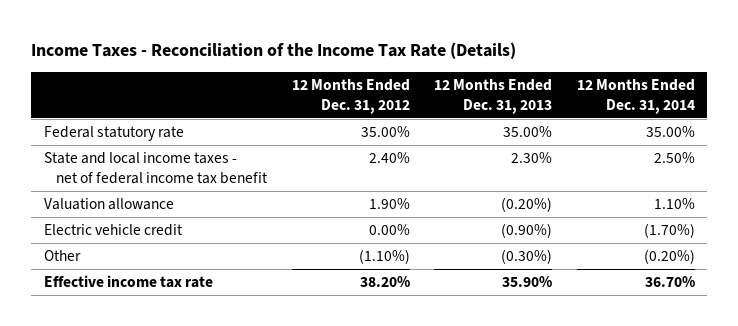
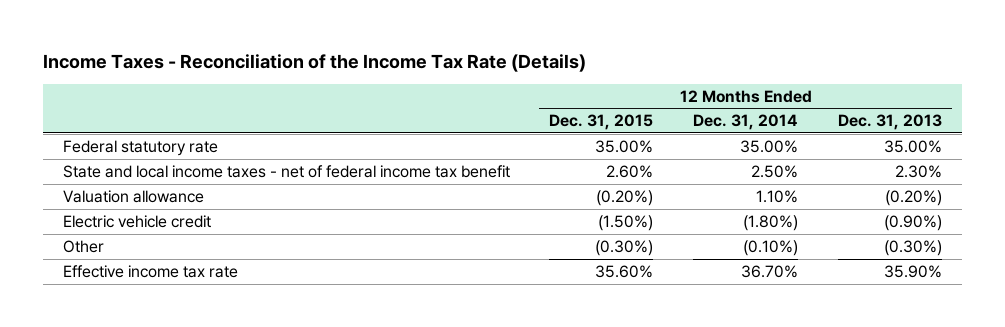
- | 12 Months Ended Dec. 31, 2012 | 12 Months Ended Dec. 31, 2013 | 12 Months Ended Dec. 31, 2014
+ | 12 Months Ended Dec. 31, 2015 | 12 Months Ended Dec. 31, 2014 | 12 Months Ended Dec. 31, 2013
- Electric vehicle credit | 0.00% | (0.90%) | (1.70%)
- Other | (1.10%) | (0.30%) | (0.20%)
+ Electric vehicle credit | (1.50%) | (1.80%) | (0.90%)
+ Other | (0.30%) | (0.10%) | (0.30%)

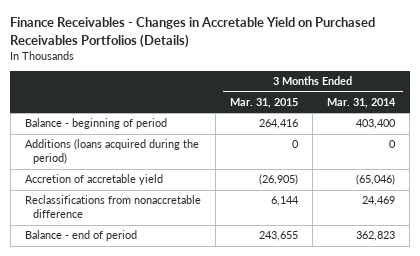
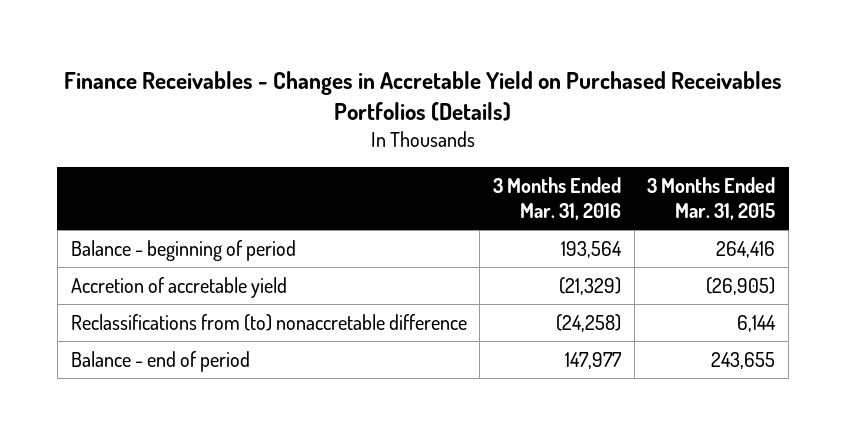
- | 3 Months Ended Mar. 31, 2015 | 3 Months Ended Mar. 31, 2014
+ | 3 Months Ended Mar. 31, 2016 | 3 Months Ended Mar. 31, 2015
- Additions (loans acquired during the period) | 0 | 0
- Reclassifications from nonaccretable difference | 6,144 | 24,469
+ Reclassifications from (to) nonaccretable difference | (24,258) | 6,144

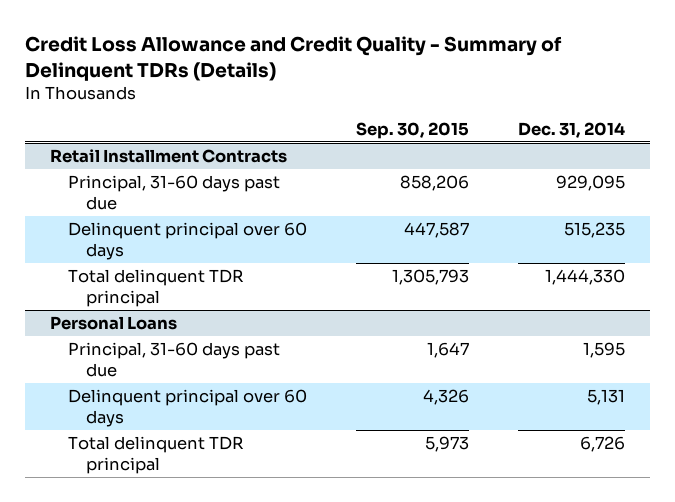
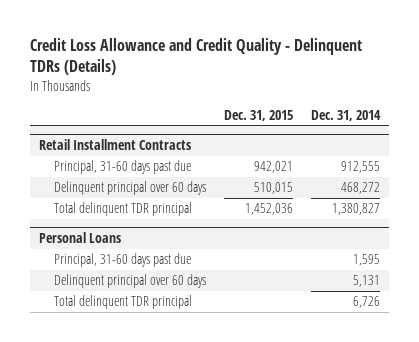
- Credit Loss Allowance and Credit Quality - Summary of Delinquent TDRs (Details)
+ Credit Loss Allowance and Credit Quality - Delinquent TDRs (Details)
- | Sep. 30, 2015 | Dec. 31, 2014
+ | Dec. 31, 2015 | Dec. 31, 2014
@ Retail Installment Contracts
- Principal, 31-60 days past due | 858,206 | 929,095
- Delinquent principal over 60 days | 447,587 | 515,235
- Total delinquent TDR principal | 1,305,793 | 1,444,330
+ Principal, 31-60 days past due | 942,021 | 912,555
+ Delinquent principal over 60 days | 510,015 | 468,272
+ Total delinquent TDR principal | 1,452,036 | 1,380,827

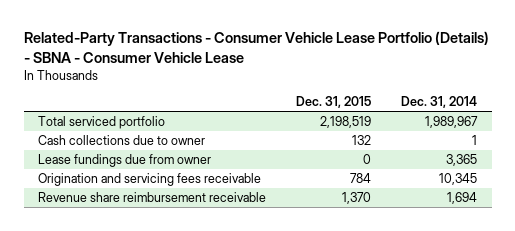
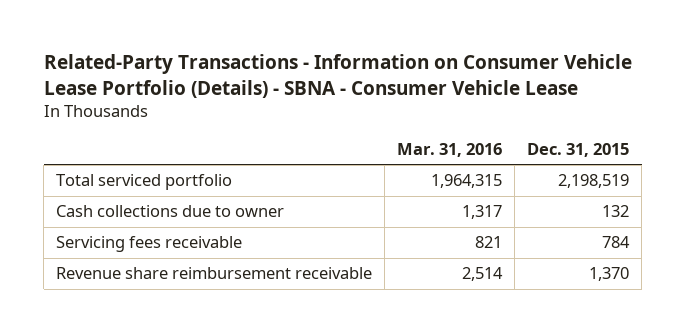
- Related-Party Transactions - Consumer Vehicle Lease Portfolio (Details) - SBNA - Consumer Vehicle Lease
+ Related-Party Transactions - Information on Consumer Vehicle Lease Portfolio (Details) - SBNA - Consumer Vehicle Lease
- | Dec. 31, 2015 | Dec. 31, 2014
+ | Mar. 31, 2016 | Dec. 31, 2015
- Lease fundings due from owner | 0 | 3,365
- Origination and servicing fees receivable | 784 | 10,345
+ Servicing fees receivable | 821 | 784

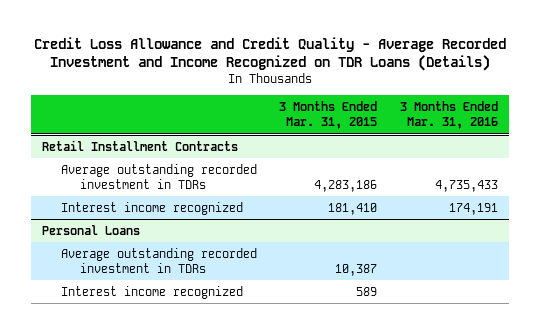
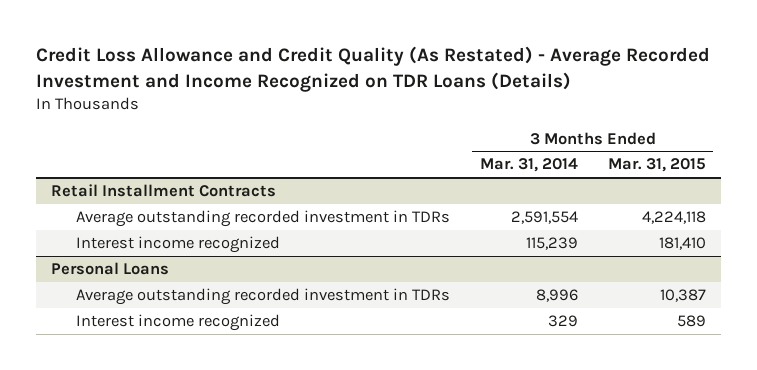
- Credit Loss Allowance and Credit Quality - Average Recorded Investment and Income Recognized on TDR Loans (Details)
+ Credit Loss Allowance and Credit Quality (As Restated) - Average Recorded Investment and Income Recognized on TDR Loans (Details)
- | 3 Months Ended Mar. 31, 2015 | 3 Months Ended Mar. 31, 2016
+ | 3 Months Ended Mar. 31, 2014 | 3 Months Ended Mar. 31, 2015
@ Retail Installment Contracts
- Average outstanding recorded investment in TDRs | 4,283,186 | 4,735,433
+ Average outstanding recorded investment in TDRs | 2,591,554 | 4,224,118

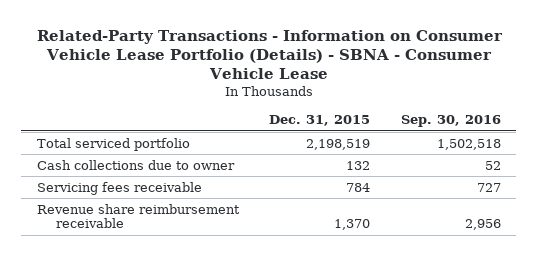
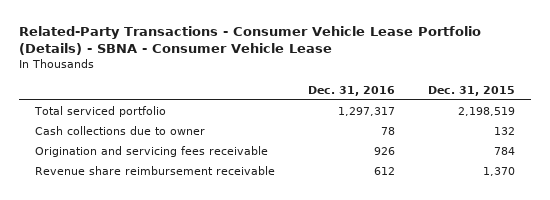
- Related-Party Transactions - Information on Consumer Vehicle Lease Portfolio (Details) - SBNA - Consumer Vehicle Lease
+ Related-Party Transactions - Consumer Vehicle Lease Portfolio (Details) - SBNA - Consumer Vehicle Lease
- | Dec. 31, 2015 | Sep. 30, 2016
+ | Dec. 31, 2016 | Dec. 31, 2015
- Servicing fees receivable | 784 | 727
+ Origination and servicing fees receivable | 926 | 784

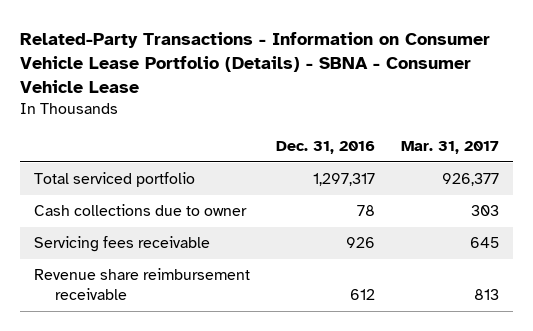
- Related-Party Transactions - Consumer Vehicle Lease Portfolio (Details) - SBNA - Consumer Vehicle Lease
+ Related-Party Transactions - Information on Consumer Vehicle Lease Portfolio (Details) - SBNA - Consumer Vehicle Lease
- | Dec. 31, 2016 | Dec. 31, 2015
+ | Dec. 31, 2016 | Mar. 31, 2017
- Origination and servicing fees receivable | 926 | 784
+ Servicing fees receivable | 926 | 645

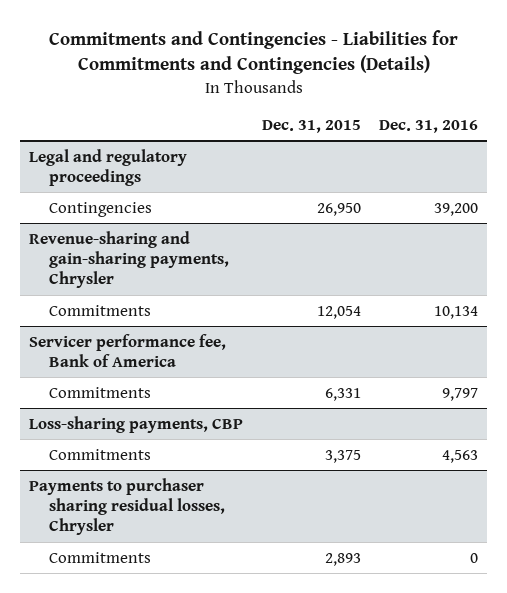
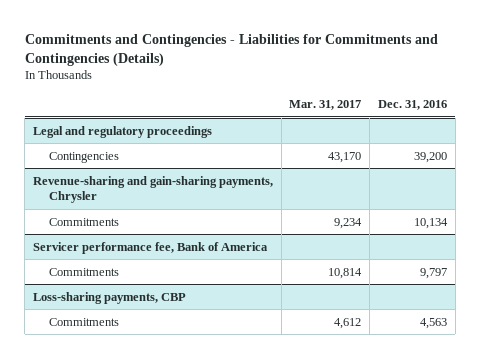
- | Dec. 31, 2015 | Dec. 31, 2016
+ | Mar. 31, 2017 | Dec. 31, 2016
- Payments to purchaser sharing residual losses, Chrysler
- Commitments | 2,893 | 0

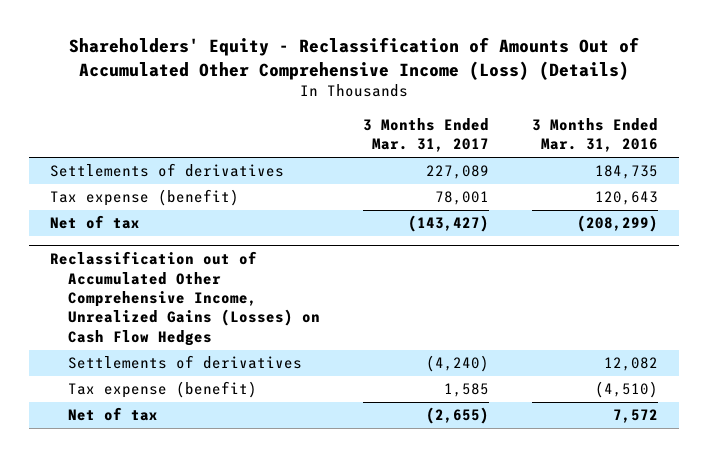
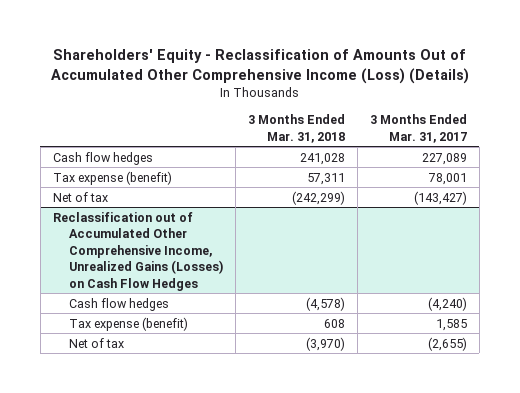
- | 3 Months Ended Mar. 31, 2017 | 3 Months Ended Mar. 31, 2016
+ | 3 Months Ended Mar. 31, 2018 | 3 Months Ended Mar. 31, 2017
- Settlements of derivatives | 227,089 | 184,735
+ Cash flow hedges | 241,028 | 227,089
@ Reclassification out of Accumulated Other Comprehensive Income, Unrealized Gains (Losses) on Cash Flow Hedges
- Settlements of derivatives | (4,240) | 12,082
+ Cash flow hedges | (4,578) | (4,240)

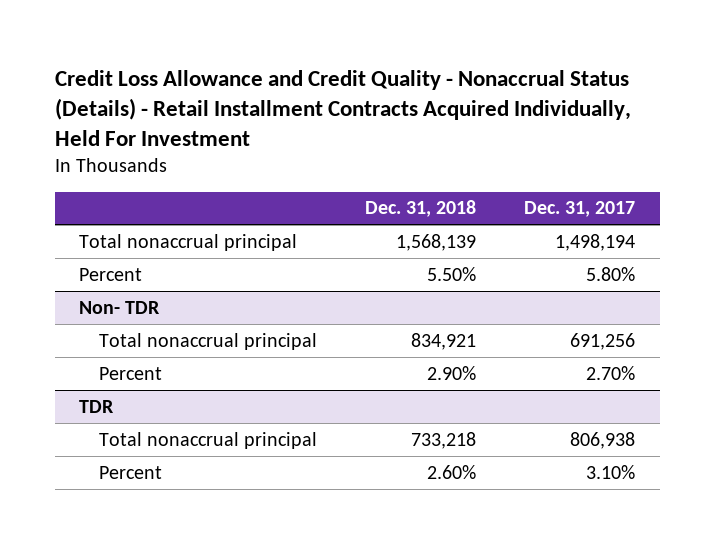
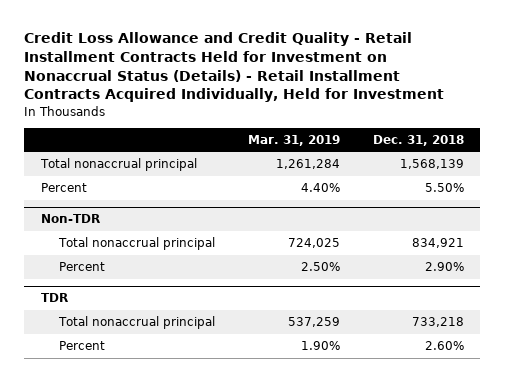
- Credit Loss Allowance and Credit Quality - Nonaccrual Status (Details) - Retail Installment Contracts Acquired Individually, Held For Investment
+ Credit Loss Allowance and Credit Quality - Retail Installment Contracts Held for Investment on Nonaccrual Status (Details) - Retail Installment Contracts Acquired Individually, Held for Investment
- | Dec. 31, 2018 | Dec. 31, 2017
+ | Mar. 31, 2019 | Dec. 31, 2018
- Non- TDR
+ Non-TDR

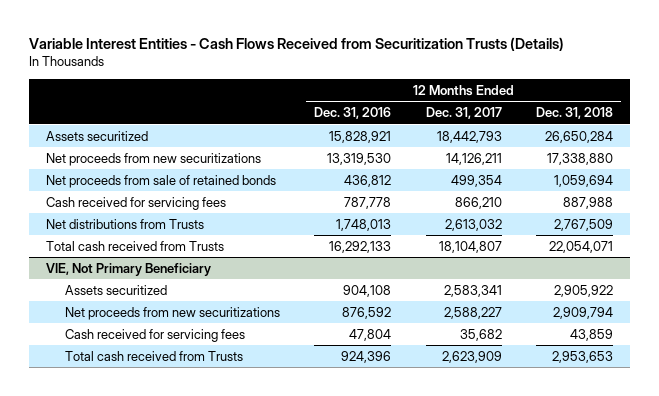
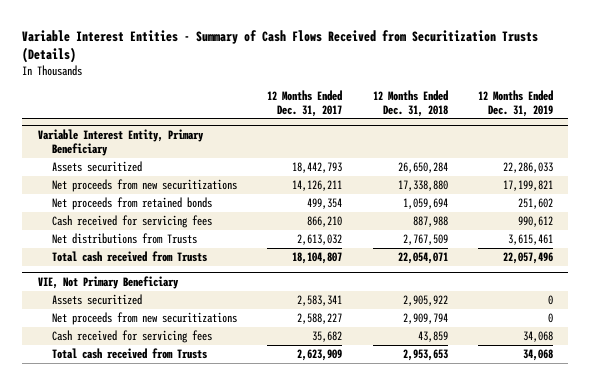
- Variable Interest Entities - Cash Flows Received from Securitization Trusts (Details)
+ Variable Interest Entities - Summary of Cash Flows Received from Securitization Trusts (Details)
- | 12 Months Ended Dec. 31, 2016 | 12 Months Ended Dec. 31, 2017 | 12 Months Ended Dec. 31, 2018
+ | 12 Months Ended Dec. 31, 2017 | 12 Months Ended Dec. 31, 2018 | 12 Months Ended Dec. 31, 2019
+ Variable Interest Entity, Primary Beneficiary
- Net proceeds from sale of retained bonds | 436,812 | 499,354 | 1,059,694
+ Net proceeds from retained bonds | 499,354 | 1,059,694 | 251,602

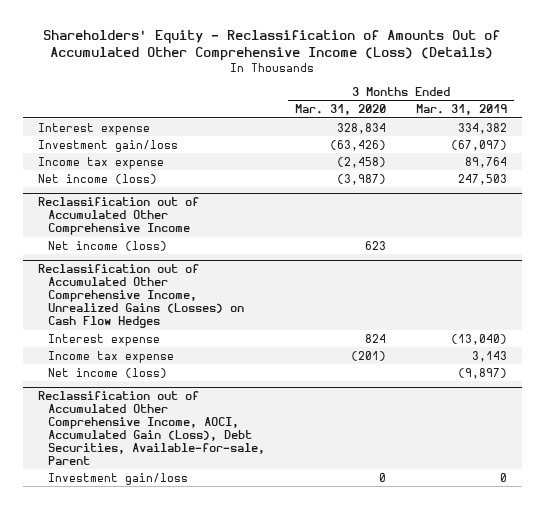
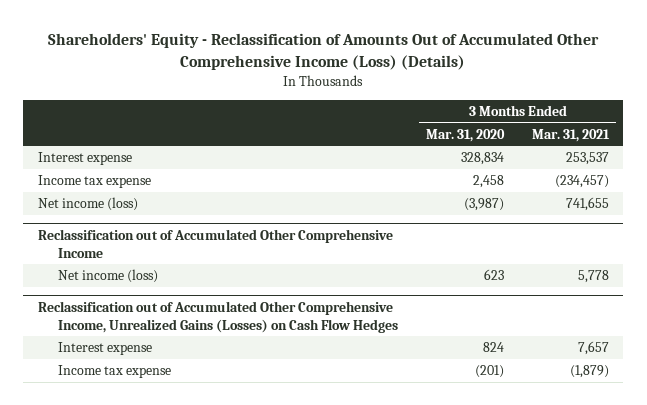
- | 3 Months Ended Mar. 31, 2020 | 3 Months Ended Mar. 31, 2019
+ | 3 Months Ended Mar. 31, 2020 | 3 Months Ended Mar. 31, 2021
- Investment gain/loss | (63,426) | (67,097)
- Income tax expense | (2,458) | 89,764
+ Income tax expense | 2,458 | (234,457)
@ Reclassification out of Accumulated Other Comprehensive Income, Unrealized Gains (Losses) on Cash Flow Hedges
- Net income (loss) | | (9,897)
- Reclassification out of Accumulated Other Comprehensive Income, AOCI, Accumulated Gain (Loss), Debt Securities, Available-for-sale, Parent
- Investment gain/loss | 0 | 0

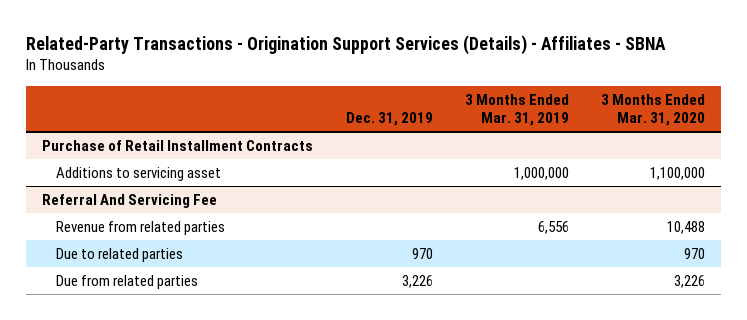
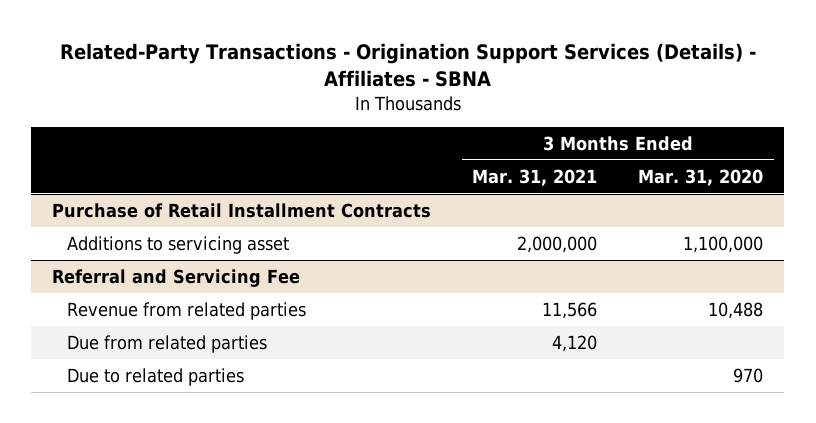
- | Dec. 31, 2019 | 3 Months Ended Mar. 31, 2019 | 3 Months Ended Mar. 31, 2020
+ | 3 Months Ended Mar. 31, 2021 | 3 Months Ended Mar. 31, 2020
- Referral And Servicing Fee
+ Referral and Servicing Fee
+ Due from related parties | 4,120 |
- Due from related parties | 3,226 | | 3,226

